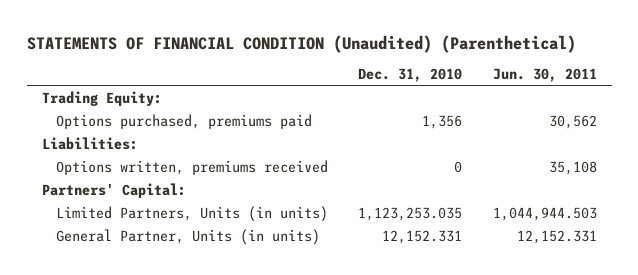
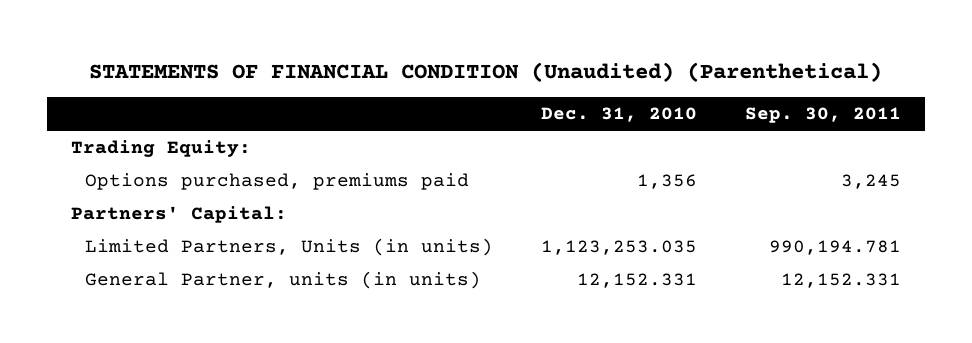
- | Dec. 31, 2010 | Jun. 30, 2011
+ | Dec. 31, 2010 | Sep. 30, 2011
- Liabilities:
- Options written, premiums received | 0 | 35,108
- General Partner, Units (in units) | 12,152.331 | 12,152.331
+ General Partner, units (in units) | 12,152.331 | 12,152.331

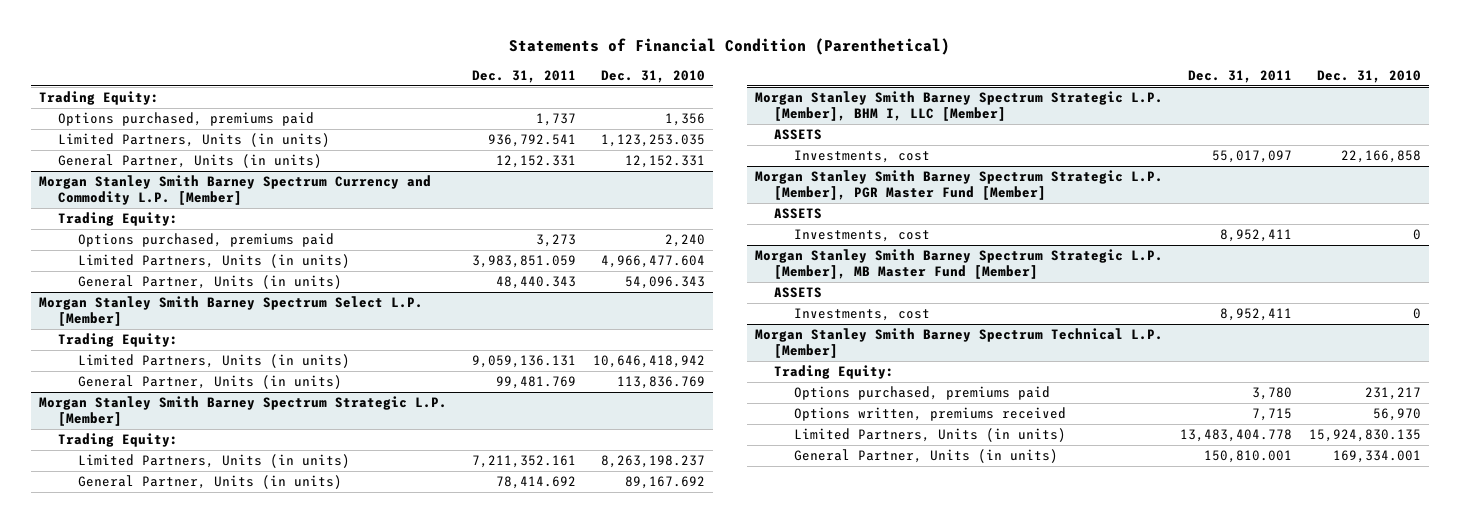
- STATEMENTS OF FINANCIAL CONDITION (Unaudited) (Parenthetical)
+ Statements of Financial Condition (Parenthetical)
- | Dec. 31, 2010 | Sep. 30, 2011
+ | Dec. 31, 2011 | Dec. 31, 2010
- Partners' Capital:
- General Partner, units (in units) | 12,152.331 | 12,152.331
+ General Partner, Units (in units) | 12,152.331 | 12,152.331
+ Morgan Stanley Smith Barney Spectrum Currency and Commodity L.P. [Member]
+ Trading Equity:
+ Options purchased, premiums paid | 3,273 | 2,240
+ Limited Partners, Units (in units) | 3,983,851.059 | 4,966,477.604
+ General Partner, Units (in units) | 48,440.343 | 54,096.343
+ Morgan Stanley Smith Barney Spectrum Select L.P. [Member]
+ Trading Equity:
+ Limited Partners, Units (in units) | 9,059,136.131 | 10,646,418,942
+ General Partner, Units (in units) | 99,481.769 | 113,836.769
+ Morgan Stanley Smith Barney Spectrum Strategic L.P. [Member]
+ Trading Equity:
+ Limited Partners, Units (in units) | 7,211,352.161 | 8,263,198.237
+ General Partner, Units (in units) | 78,414.692 | 89,167.692
+ Morgan Stanley Smith Barney Spectrum Strategic L.P. [Member], BHM I, LLC [Member]
+ ASSETS
+ Investments, cost | 55,017,097 | 22,166,858
+ Morgan Stanley Smith Barney Spectrum Strategic L.P. [Member], PGR Master Fund [Member]
+ ASSETS
+ Investments, cost | 8,952,411 | 0
+ Morgan Stanley Smith Barney Spectrum Strategic L.P. [Member], MB Master Fund [Member]
+ ASSETS
+ Investments, cost | 8,952,411 | 0
+ Morgan Stanley Smith Barney Spectrum Technical L.P. [Member]
+ Trading Equity:
+ Options purchased, premiums paid | 3,780 | 231,217
+ Options written, premiums received | 7,715 | 56,970
+ Limited Partners, Units (in units) | 13,483,404.778 | 15,924,830.135
+ General Partner, Units (in units) | 150,810.001 | 169,334.001

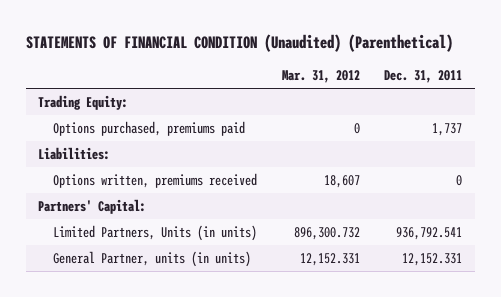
- Statements of Financial Condition (Parenthetical)
+ STATEMENTS OF FINANCIAL CONDITION (Unaudited) (Parenthetical)
- | Dec. 31, 2011 | Dec. 31, 2010
+ | Mar. 31, 2012 | Dec. 31, 2011
+ Liabilities:
+ Options written, premiums received | 18,607 | 0
+ Partners' Capital:
- General Partner, Units (in units) | 12,152.331 | 12,152.331
- Morgan Stanley Smith Barney Spectrum Currency and Commodity L.P. [Member]
- Trading Equity:
- Options purchased, premiums paid | 3,273 | 2,240
- Limited Partners, Units (in units) | 3,983,851.059 | 4,966,477.604
- General Partner, Units (in units) | 48,440.343 | 54,096.343
- Morgan Stanley Smith Barney Spectrum Select L.P. [Member]
- Trading Equity:
- Limited Partners, Units (in units) | 9,059,136.131 | 10,646,418,942
- General Partner, Units (in units) | 99,481.769 | 113,836.769
- Morgan Stanley Smith Barney Spectrum Strategic L.P. [Member]
- Trading Equity:
- Limited Partners, Units (in units) | 7,211,352.161 | 8,263,198.237
- General Partner, Units (in units) | 78,414.692 | 89,167.692
- Morgan Stanley Smith Barney Spectrum Strategic L.P. [Member], BHM I, LLC [Member]
- ASSETS
- Investments, cost | 55,017,097 | 22,166,858
- Morgan Stanley Smith Barney Spectrum Strategic L.P. [Member], PGR Master Fund [Member]
- ASSETS
- Investments, cost | 8,952,411 | 0
- Morgan Stanley Smith Barney Spectrum Strategic L.P. [Member], MB Master Fund [Member]
- ASSETS
- Investments, cost | 8,952,411 | 0
- Morgan Stanley Smith Barney Spectrum Technical L.P. [Member]
- Trading Equity:
- Options purchased, premiums paid | 3,780 | 231,217
- Options written, premiums received | 7,715 | 56,970
- Limited Partners, Units (in units) | 13,483,404.778 | 15,924,830.135
- General Partner, Units (in units) | 150,810.001 | 169,334.001
+ General Partner, units (in units) | 12,152.331 | 12,152.331

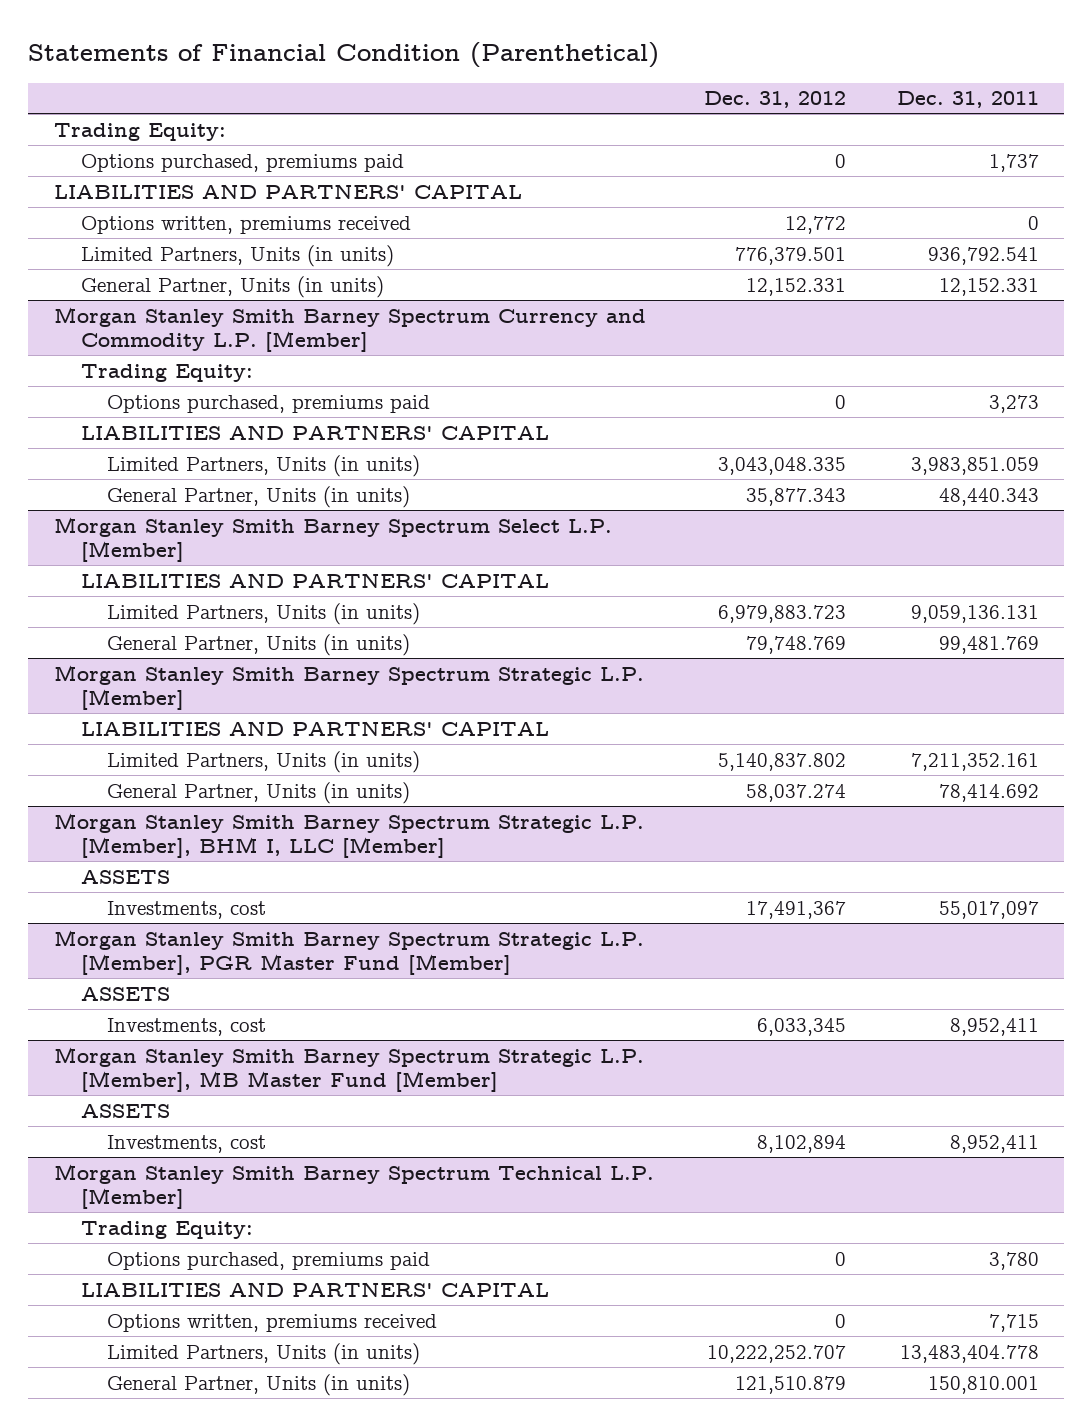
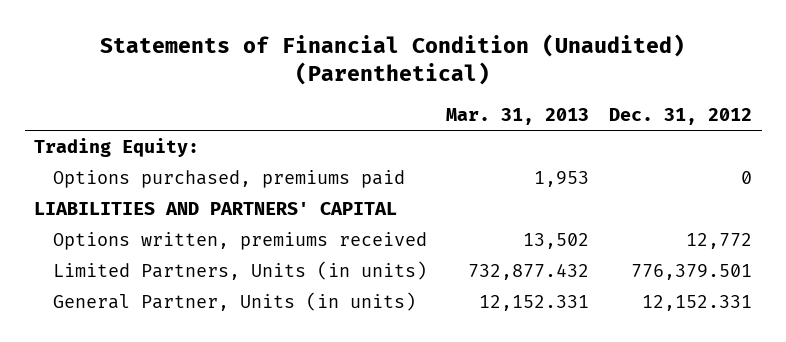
- Statements of Financial Condition (Parenthetical)
+ Statements of Financial Condition (Unaudited) (Parenthetical)
- | Dec. 31, 2012 | Dec. 31, 2011
+ | Mar. 31, 2013 | Dec. 31, 2012
- Morgan Stanley Smith Barney Spectrum Currency and Commodity L.P. [Member]
- Trading Equity:
- Options purchased, premiums paid | 0 | 3,273
- LIABILITIES AND PARTNERS' CAPITAL
- Limited Partners, Units (in units) | 3,043,048.335 | 3,983,851.059
- General Partner, Units (in units) | 35,877.343 | 48,440.343
- Morgan Stanley Smith Barney Spectrum Select L.P. [Member]
- LIABILITIES AND PARTNERS' CAPITAL
- Limited Partners, Units (in units) | 6,979,883.723 | 9,059,136.131
- General Partner, Units (in units) | 79,748.769 | 99,481.769
- Morgan Stanley Smith Barney Spectrum Strategic L.P. [Member]
- LIABILITIES AND PARTNERS' CAPITAL
- Limited Partners, Units (in units) | 5,140,837.802 | 7,211,352.161
- General Partner, Units (in units) | 58,037.274 | 78,414.692
- Morgan Stanley Smith Barney Spectrum Strategic L.P. [Member], BHM I, LLC [Member]
- ASSETS
- Investments, cost | 17,491,367 | 55,017,097
- Morgan Stanley Smith Barney Spectrum Strategic L.P. [Member], PGR Master Fund [Member]
- ASSETS
- Investments, cost | 6,033,345 | 8,952,411
- Morgan Stanley Smith Barney Spectrum Strategic L.P. [Member], MB Master Fund [Member]
- ASSETS
- Investments, cost | 8,102,894 | 8,952,411
- Morgan Stanley Smith Barney Spectrum Technical L.P. [Member]
- Trading Equity:
- Options purchased, premiums paid | 0 | 3,780
- LIABILITIES AND PARTNERS' CAPITAL
- Options written, premiums received | 0 | 7,715
- Limited Partners, Units (in units) | 10,222,252.707 | 13,483,404.778
- General Partner, Units (in units) | 121,510.879 | 150,810.001

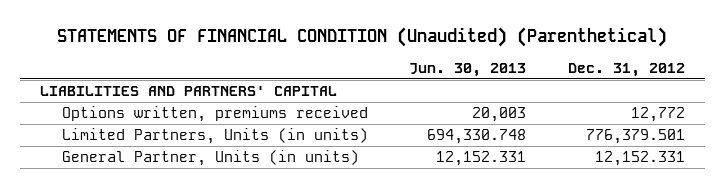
- Statements of Financial Condition (Unaudited) (Parenthetical)
+ STATEMENTS OF FINANCIAL CONDITION (Unaudited) (Parenthetical)
- | Mar. 31, 2013 | Dec. 31, 2012
+ | Jun. 30, 2013 | Dec. 31, 2012
- Trading Equity:
- Options purchased, premiums paid | 1,953 | 0

